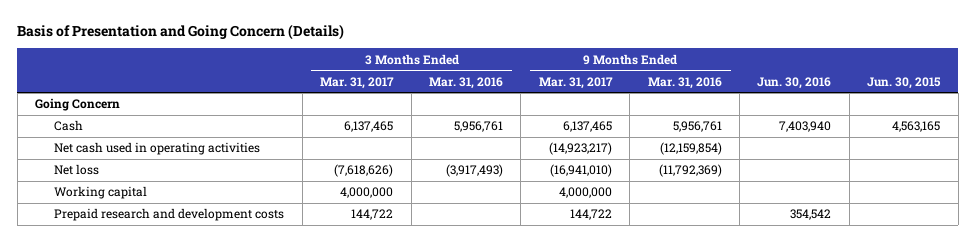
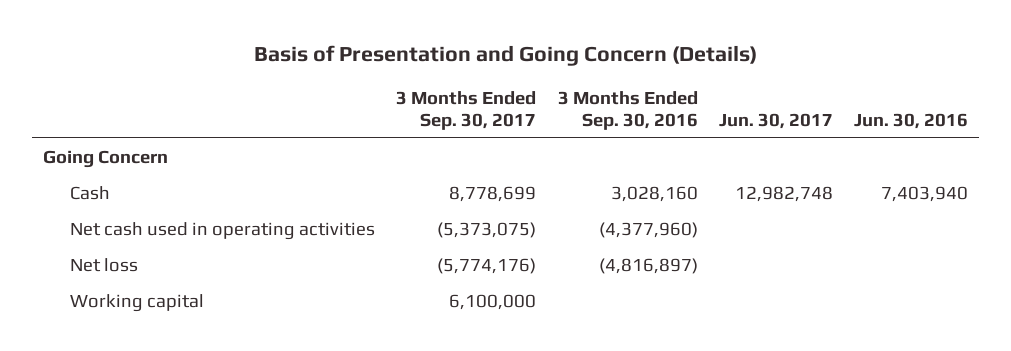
- | 3 Months Ended Mar. 31, 2017 | 3 Months Ended Mar. 31, 2016 | 9 Months Ended Mar. 31, 2017 | 9 Months Ended Mar. 31, 2016 | Jun. 30, 2016 | Jun. 30, 2015
+ | 3 Months Ended Sep. 30, 2017 | 3 Months Ended Sep. 30, 2016 | Jun. 30, 2017 | Jun. 30, 2016
- Prepaid research and development costs | 144,722 | | 144,722 | | 354,542 |

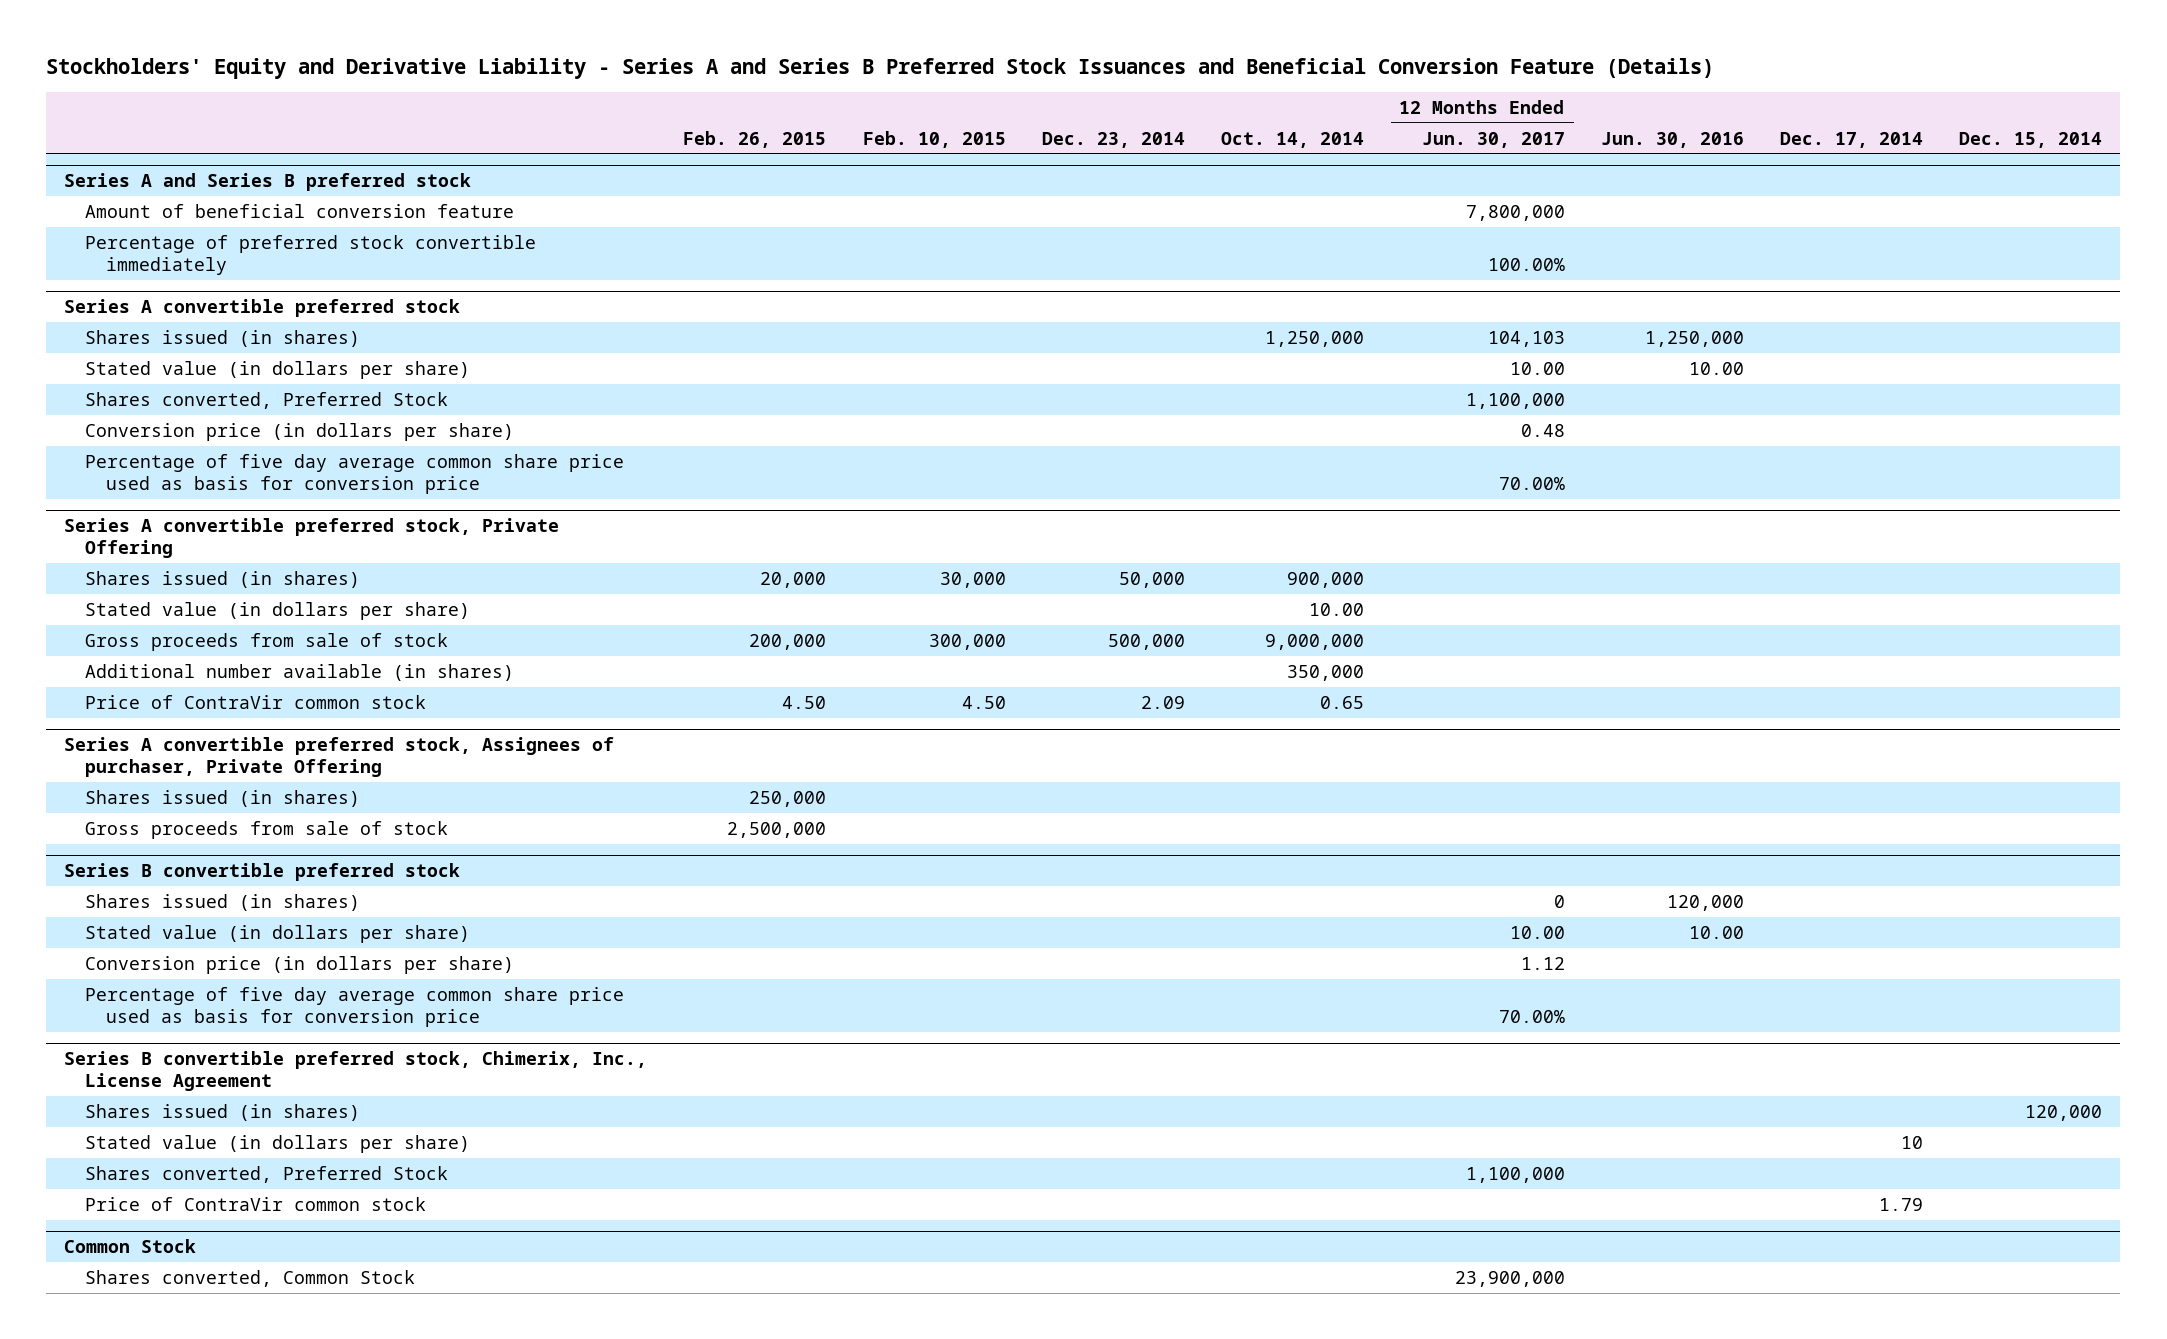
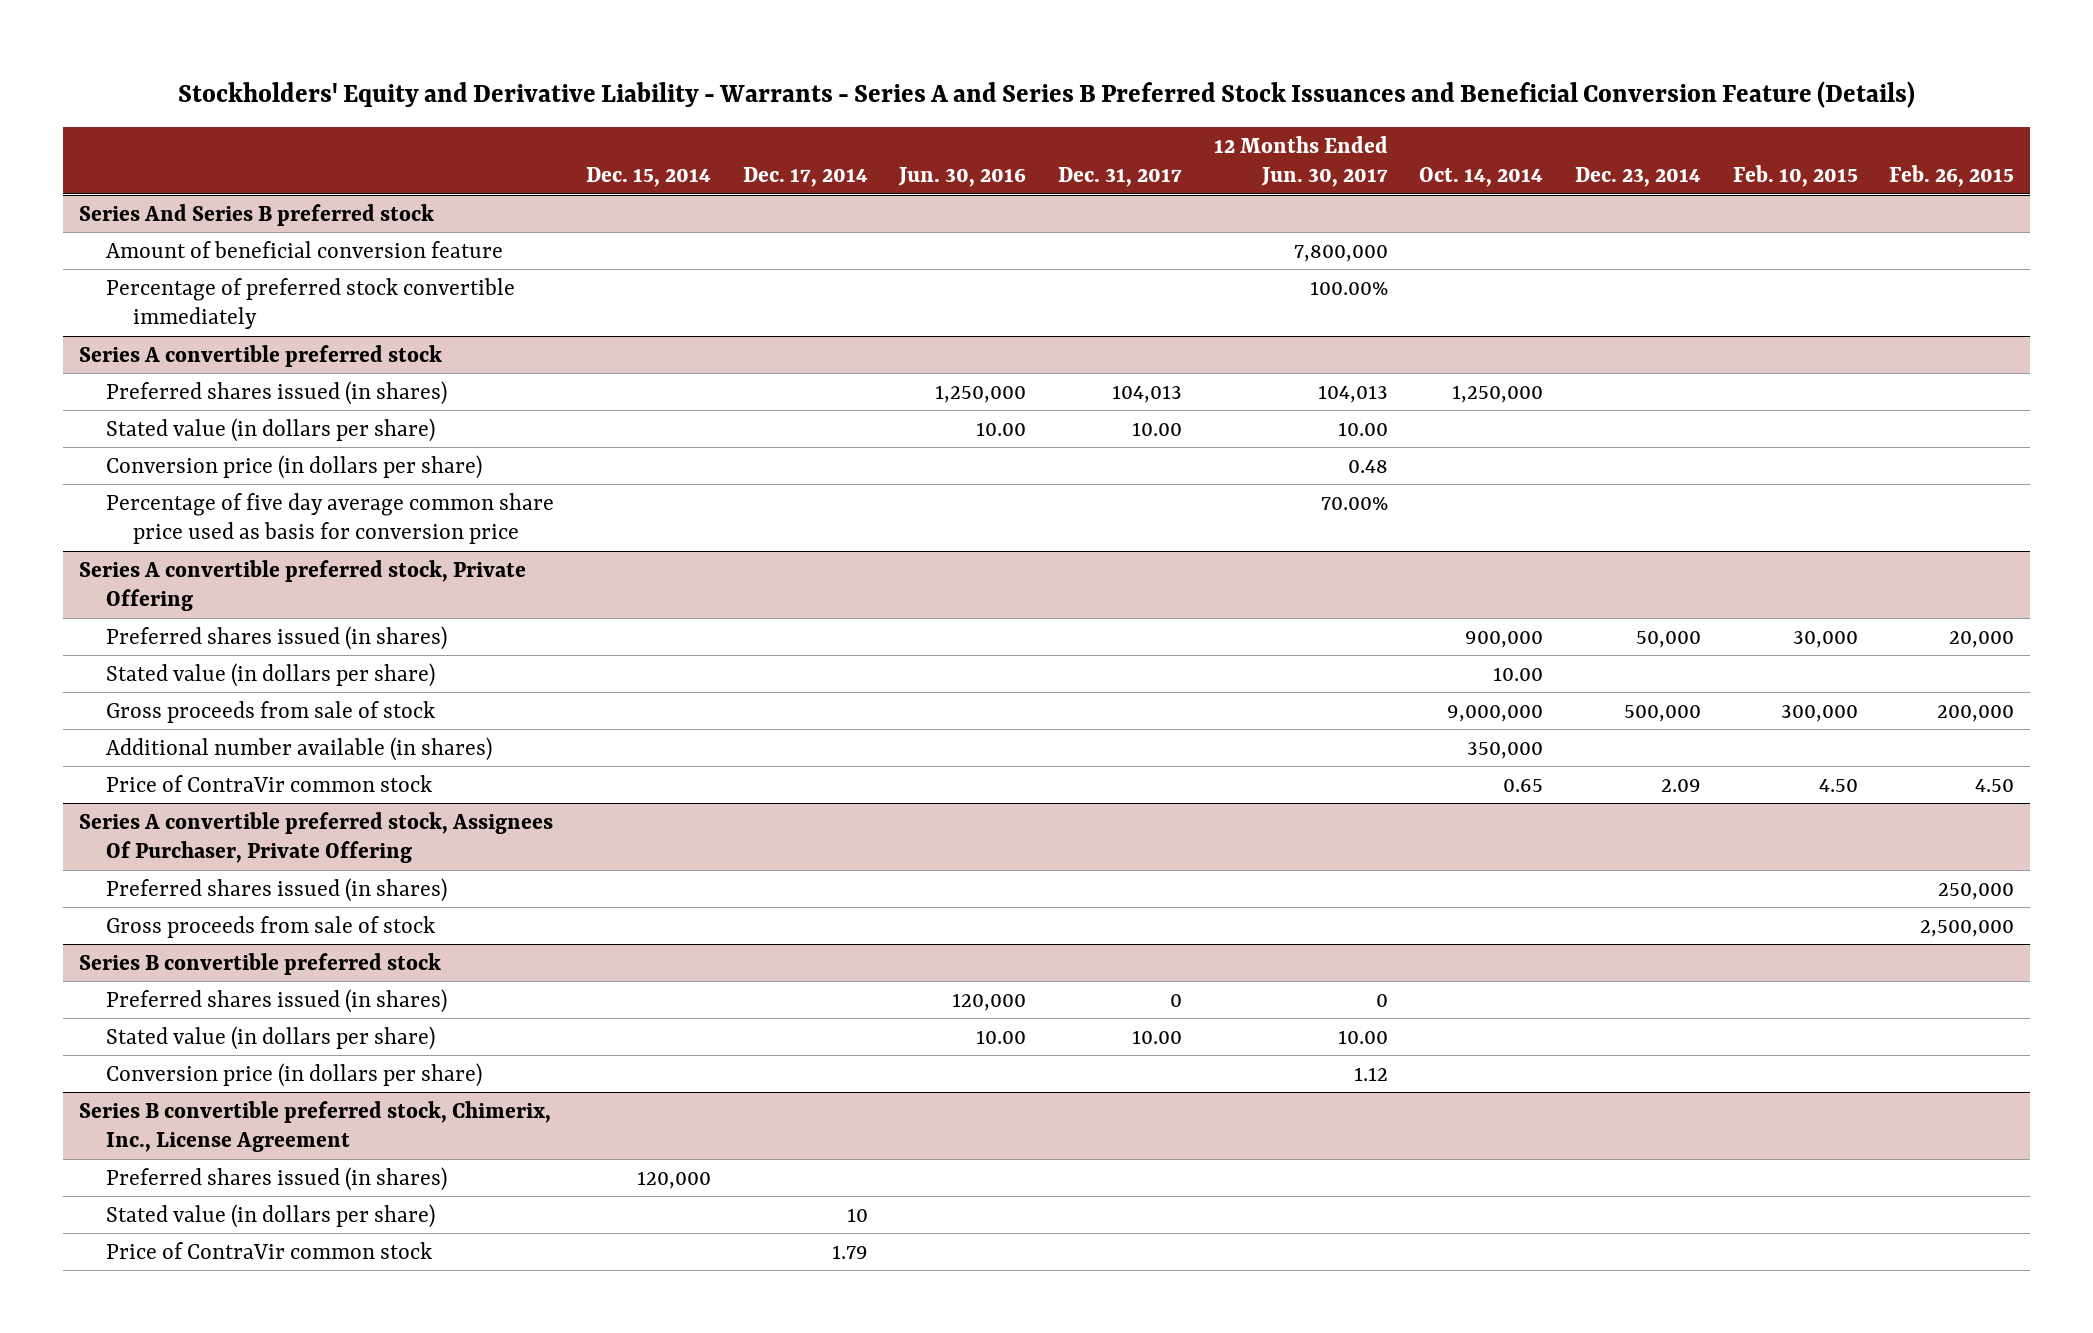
- Stockholders' Equity and Derivative Liability - Series A and Series B Preferred Stock Issuances and Beneficial Conversion Feature (Details)
+ Stockholders' Equity and Derivative Liability - Warrants - Series A and Series B Preferred Stock Issuances and Beneficial Conversion Feature (Details)
- | Feb. 26, 2015 | Feb. 10, 2015 | Dec. 23, 2014 | Oct. 14, 2014 | 12 Months Ended Jun. 30, 2017 | Jun. 30, 2016 | Dec. 17, 2014 | Dec. 15, 2014
+ | Dec. 15, 2014 | Dec. 17, 2014 | Jun. 30, 2016 | Dec. 31, 2017 | 12 Months Ended Jun. 30, 2017 | Oct. 14, 2014 | Dec. 23, 2014 | Feb. 10, 2015 | Feb. 26, 2015
- Series A and Series B preferred stock
+ Series And Series B preferred stock
@ Series A convertible preferred stock
- Shares issued (in shares) | | | | 1,250,000 | 104,103 | 1,250,000 | |
+ Preferred shares issued (in shares) | | | 1,250,000 | 104,013 | 104,013 | 1,250,000 | | |
- Shares converted, Preferred Stock | | | | | 1,100,000 | | |
@ Series A convertible preferred stock, Private Offering
- Shares issued (in shares) | 20,000 | 30,000 | 50,000 | 900,000 | | | |
+ Preferred shares issued (in shares) | | | | | | 900,000 | 50,000 | 30,000 | 20,000
- Series A convertible preferred stock, Assignees of purchaser, Private Offering
- Shares issued (in shares) | 250,000 | | | | | | |
+ Series A convertible preferred stock, Assignees Of Purchaser, Private Offering
+ Preferred shares issued (in shares) | | | | | | | | | 250,000
@ Series B convertible preferred stock
- Shares issued (in shares) | | | | | 0 | 120,000 | |
+ Preferred shares issued (in shares) | | | 120,000 | 0 | 0 | | | |
- Percentage of five day average common share price used as basis for conversion price | | | | | 70.00% | | |
@ Series B convertible preferred stock, Chimerix, Inc., License Agreement
- Shares issued (in shares) | | | | | | | | 120,000
+ Preferred shares issued (in shares) | 120,000 | | | | | | | |
- Shares converted, Preferred Stock | | | | | 1,100,000 | | |
- Common Stock
- Shares converted, Common Stock | | | | | 23,900,000 | | |

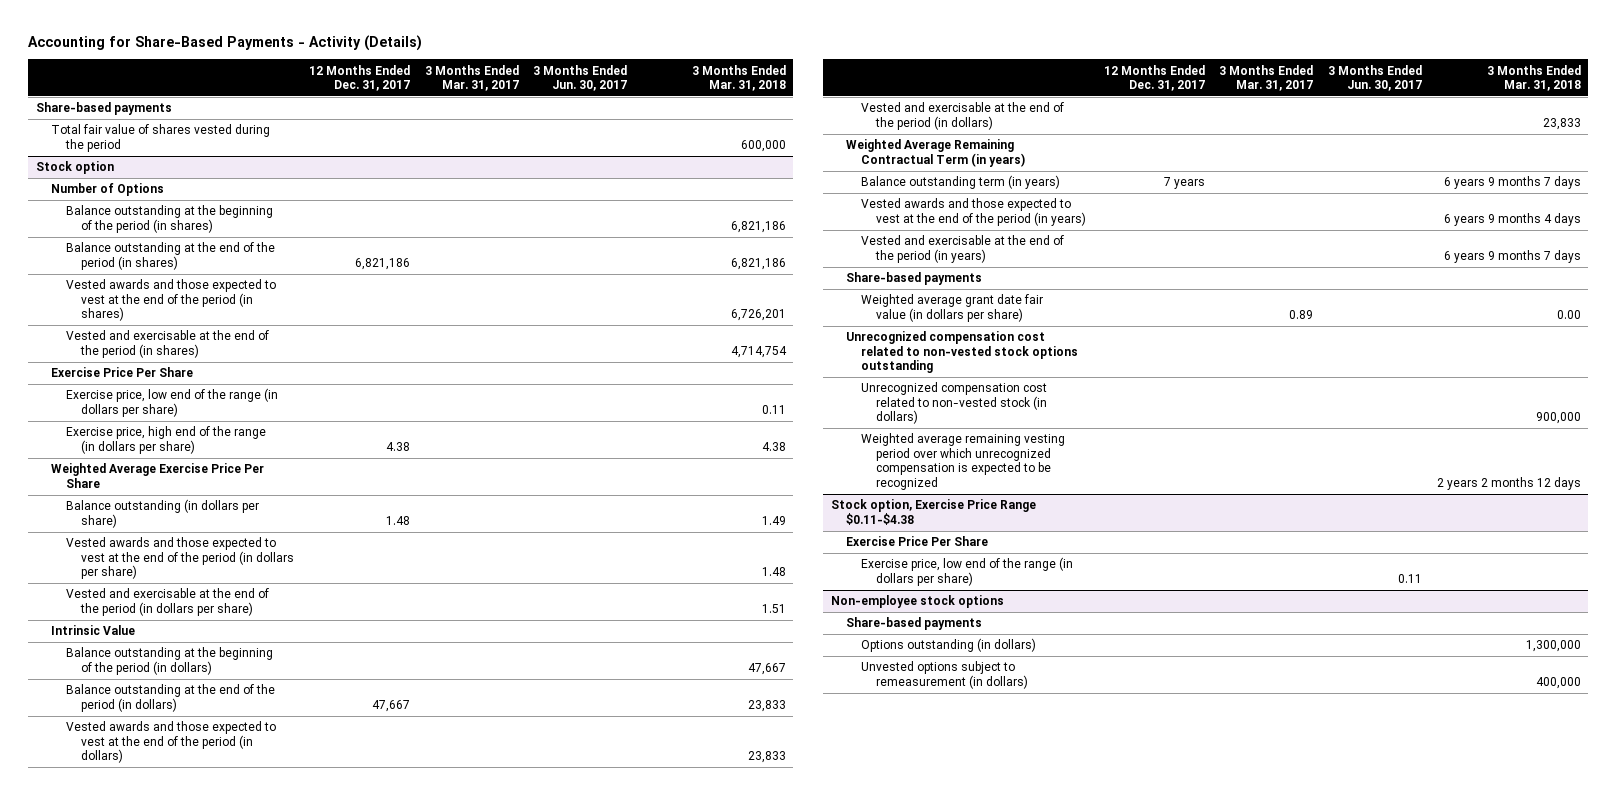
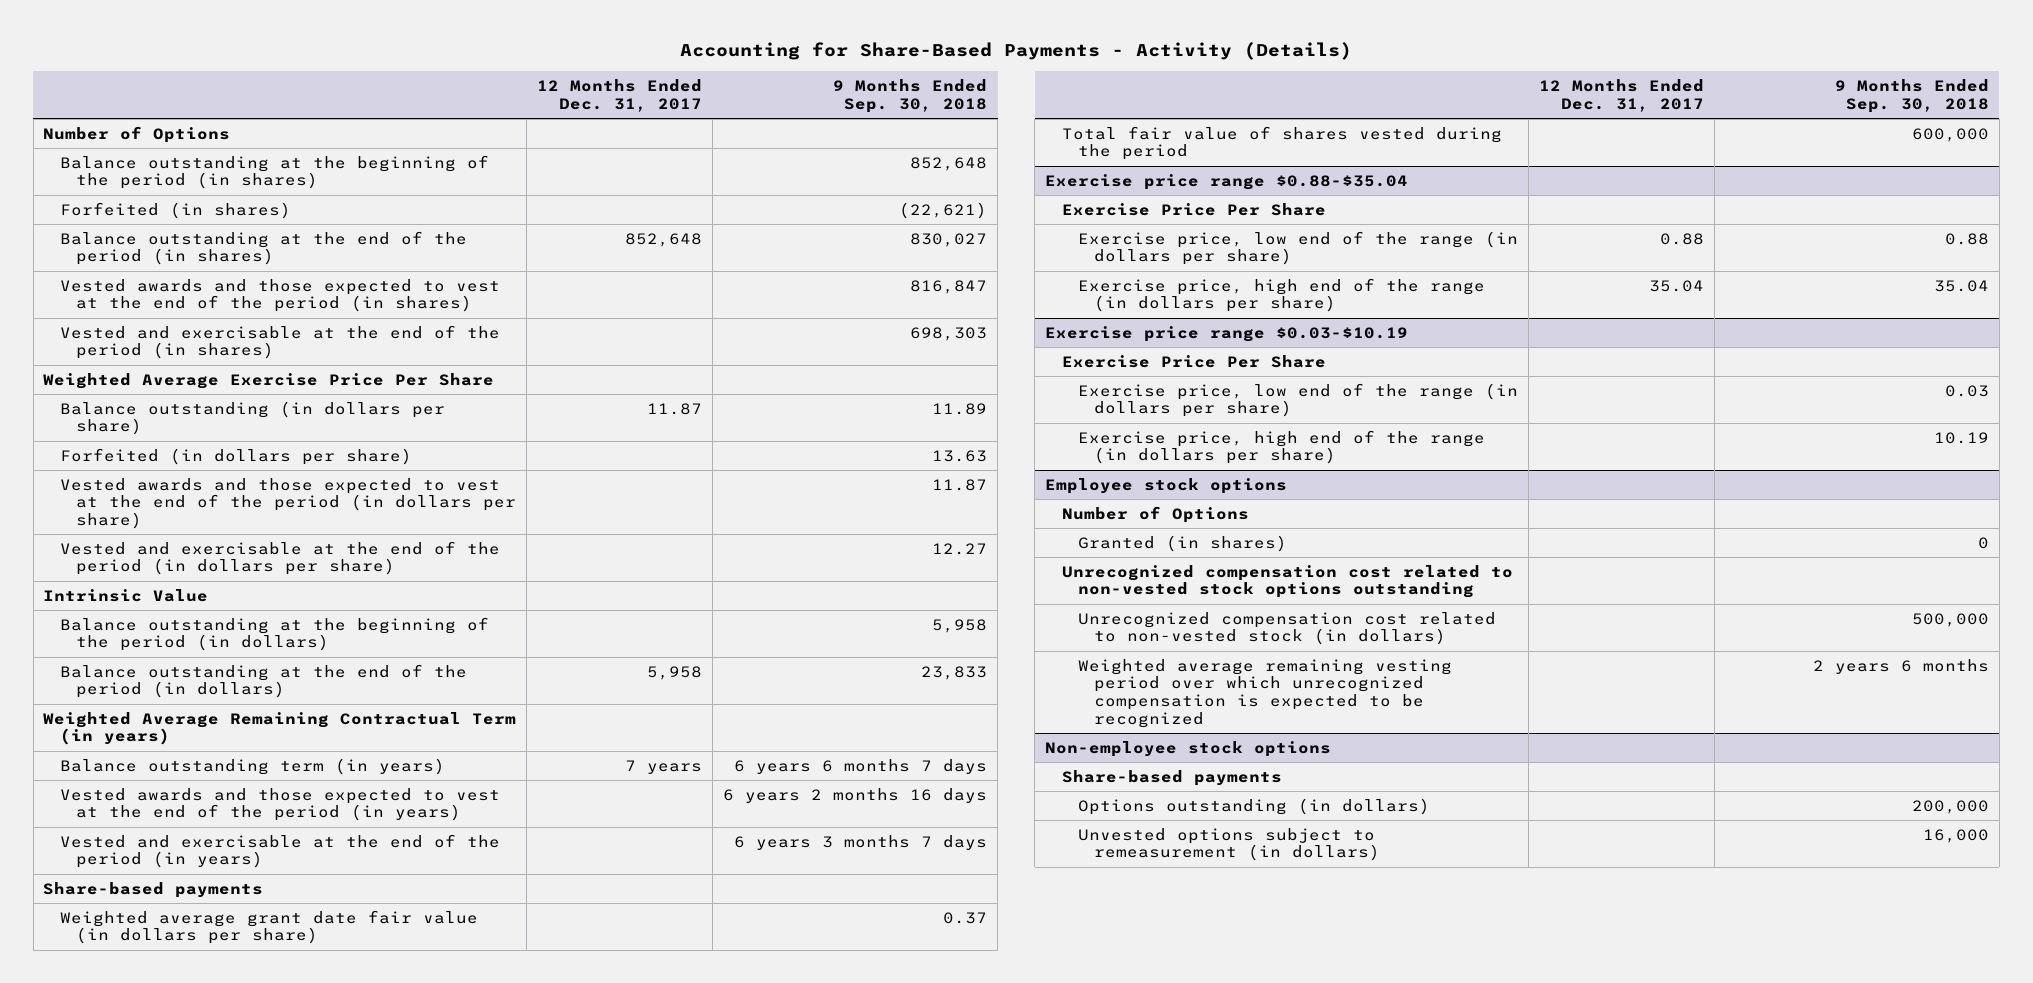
- | 12 Months Ended Dec. 31, 2017 | 3 Months Ended Mar. 31, 2017 | 3 Months Ended Jun. 30, 2017 | 3 Months Ended Mar. 31, 2018
+ | 12 Months Ended Dec. 31, 2017 | 9 Months Ended Sep. 30, 2018
+ Number of Options
+ Balance outstanding at the beginning of the period (in shares) | | 852,648
+ Forfeited (in shares) | | (22,621)
+ Balance outstanding at the end of the period (in shares) | 852,648 | 830,027
+ Vested awards and those expected to vest at the end of the period (in shares) | | 816,847
+ Vested and exercisable at the end of the period (in shares) | | 698,303
+ Weighted Average Exercise Price Per Share
+ Balance outstanding (in dollars per share) | 11.87 | 11.89
+ Forfeited (in dollars per share) | | 13.63
+ Vested awards and those expected to vest at the end of the period (in dollars per share) | | 11.87
+ Vested and exercisable at the end of the period (in dollars per share) | | 12.27
+ Intrinsic Value
+ Balance outstanding at the beginning of the period (in dollars) | | 5,958
+ Balance outstanding at the end of the period (in dollars) | 5,958 | 23,833
+ Weighted Average Remaining Contractual Term (in years)
+ Balance outstanding term (in years) | 7 years | 6 years 6 months 7 days
+ Vested awards and those expected to vest at the end of the period (in years) | | 6 years 2 months 16 days
+ Vested and exercisable at the end of the period (in years) | | 6 years 3 months 7 days
+ Weighted average grant date fair value (in dollars per share) | | 0.37
- Stock option
+ Exercise price range $0.88-$35.04
+ Exercise Price Per Share
+ Exercise price, low end of the range (in dollars per share) | 0.88 | 0.88
+ Exercise price, high end of the range (in dollars per share) | 35.04 | 35.04
+ Exercise price range $0.03-$10.19
+ Exercise Price Per Share
+ Exercise price, low end of the range (in dollars per share) | | 0.03
+ Exercise price, high end of the range (in dollars per share) | | 10.19
+ Employee stock options
- Balance outstanding at the beginning of the period (in shares) | | | | 6,821,186
- Balance outstanding at the end of the period (in shares) | 6,821,186 | | | 6,821,186
- Vested awards and those expected to vest at the end of the period (in shares) | | | | 6,726,201
- Vested and exercisable at the end of the period (in shares) | | | | 4,714,754
- Exercise Price Per Share
- Exercise price, low end of the range (in dollars per share) | | | | 0.11
- Exercise price, high end of the range (in dollars per share) | 4.38 | | | 4.38
- Weighted Average Exercise Price Per Share
- Balance outstanding (in dollars per share) | 1.48 | | | 1.49
- Vested awards and those expected to vest at the end of the period (in dollars per share) | | | | 1.48
- Vested and exercisable at the end of the period (in dollars per share) | | | | 1.51
- Intrinsic Value
- Balance outstanding at the beginning of the period (in dollars) | | | | 47,667
- Balance outstanding at the end of the period (in dollars) | 47,667 | | | 23,833
- Vested awards and those expected to vest at the end of the period (in dollars) | | | | 23,833
- Vested and exercisable at the end of the period (in dollars) | | | | 23,833
- Weighted Average Remaining Contractual Term (in years)
- Balance outstanding term (in years) | 7 years | | | 6 years 9 months 7 days
- Vested awards and those expected to vest at the end of the period (in years) | | | | 6 years 9 months 4 days
- Vested and exercisable at the end of the period (in years) | | | | 6 years 9 months 7 days
- Share-based payments
- Weighted average grant date fair value (in dollars per share) | | 0.89 | | 0.00
+ Granted (in shares) | | 0
- Stock option, Exercise Price Range $0.11-$4.38
- Exercise Price Per Share
- Exercise price, low end of the range (in dollars per share) | | | 0.11 |

